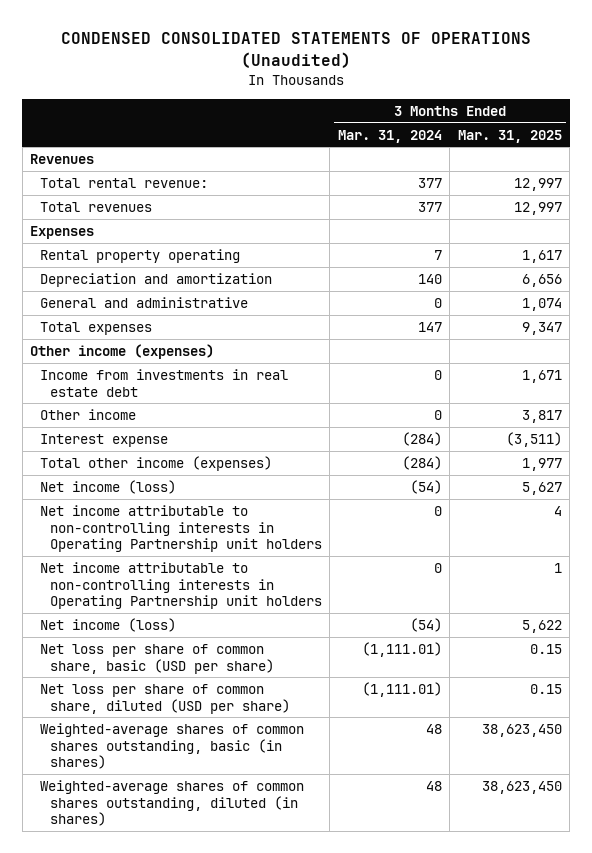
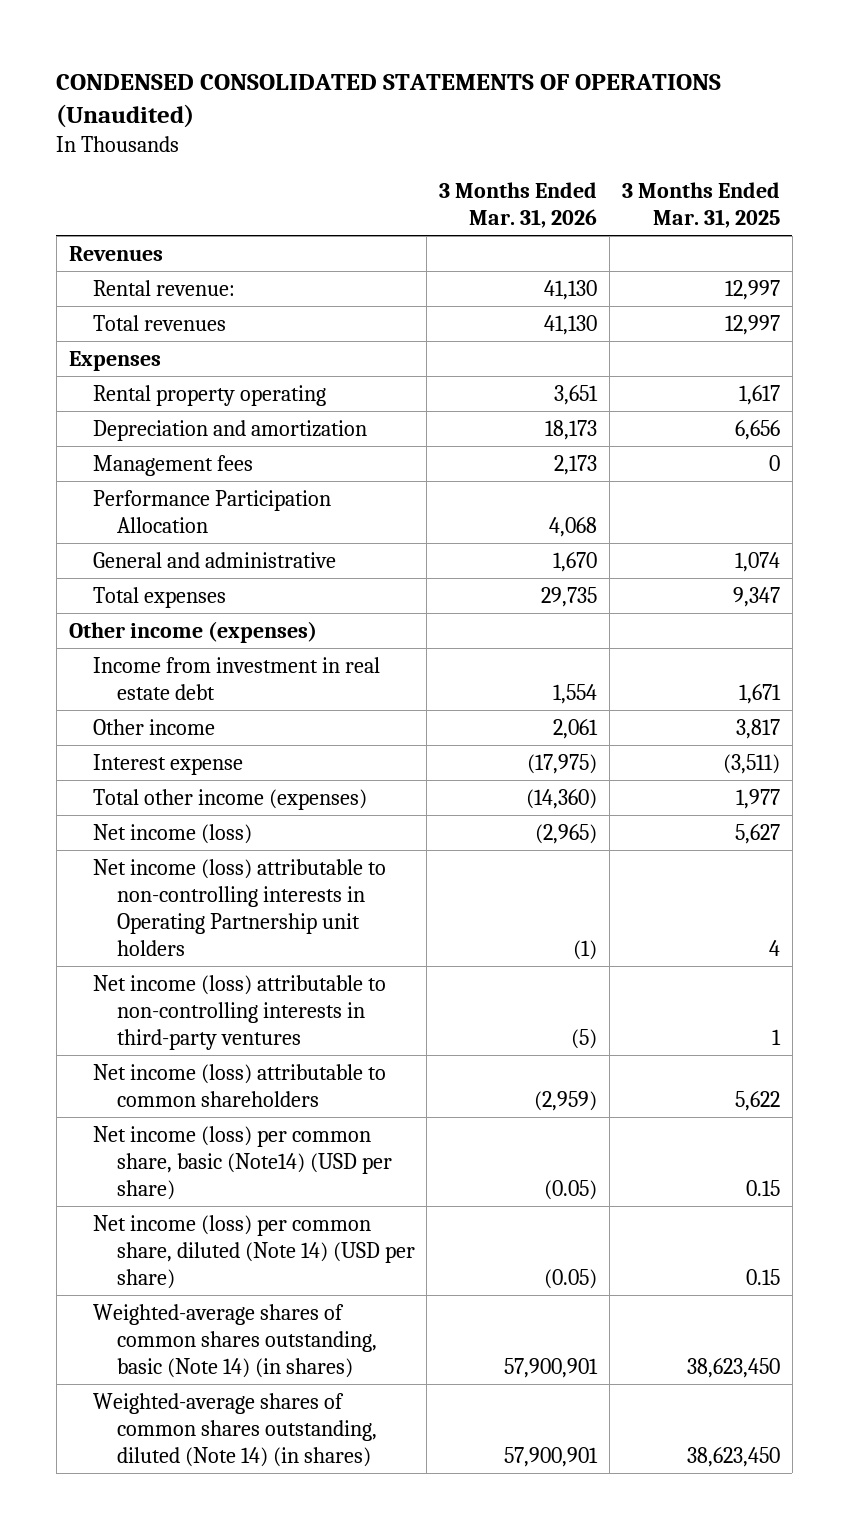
- | 3 Months Ended Mar. 31, 2024 | 3 Months Ended Mar. 31, 2025
+ | 3 Months Ended Mar. 31, 2026 | 3 Months Ended Mar. 31, 2025
- Total rental revenue: | 377 | 12,997
+ Rental revenue: | 41,130 | 12,997
+ Management fees | 2,173 | 0
+ Performance Participation Allocation | 4,068 |
- Income from investments in real estate debt | 0 | 1,671
+ Income from investment in real estate debt | 1,554 | 1,671
- Net income attributable to non-controlling interests in Operating Partnership unit holders | 0 | 4
- Net income attributable to non-controlling interests in Operating Partnership unit holders | 0 | 1
- Net income (loss) | (54) | 5,622
- Net loss per share of common share, basic (USD per share) | (1,111.01) | 0.15
- Net loss per share of common share, diluted (USD per share) | (1,111.01) | 0.15
- Weighted-average shares of common shares outstanding, basic (in shares) | 48 | 38,623,450
- Weighted-average shares of common shares outstanding, diluted (in shares) | 48 | 38,623,450
+ Net income (loss) attributable to non-controlling interests in Operating Partnership unit holders | (1) | 4
+ Net income (loss) attributable to non-controlling interests in third-party ventures | (5) | 1
+ Net income (loss) attributable to common shareholders | (2,959) | 5,622
+ Net income (loss) per common share, basic (Note14) (USD per share) | (0.05) | 0.15
+ Net income (loss) per common share, diluted (Note 14) (USD per share) | (0.05) | 0.15
+ Weighted-average shares of common shares outstanding, basic (Note 14) (in shares) | 57,900,901 | 38,623,450
+ Weighted-average shares of common shares outstanding, diluted (Note 14) (in shares) | 57,900,901 | 38,623,450

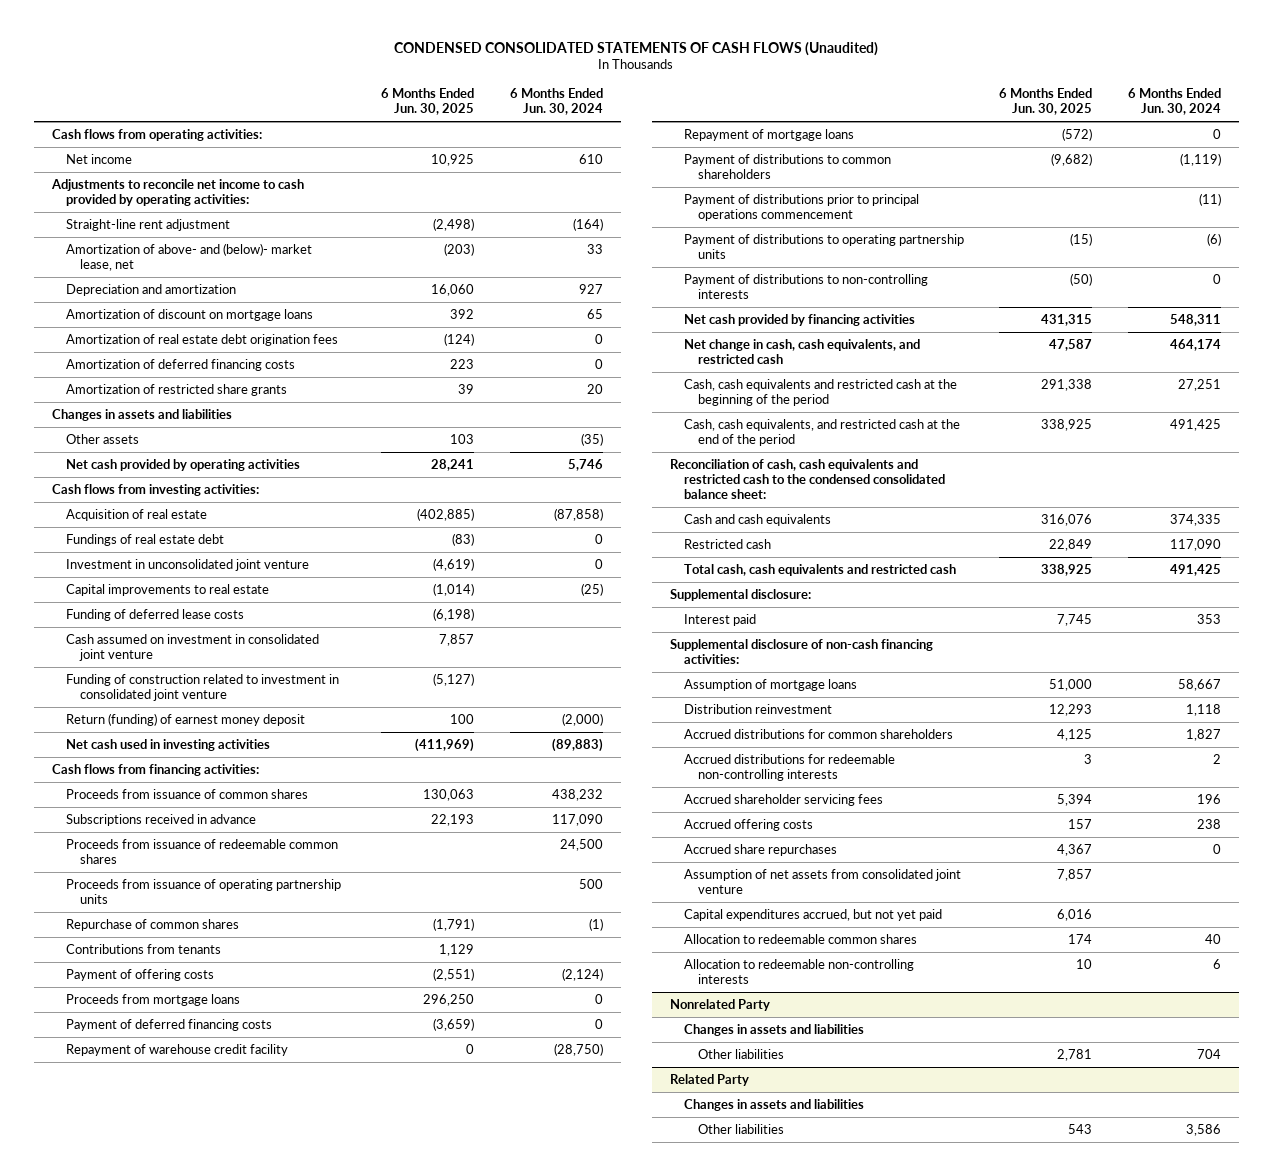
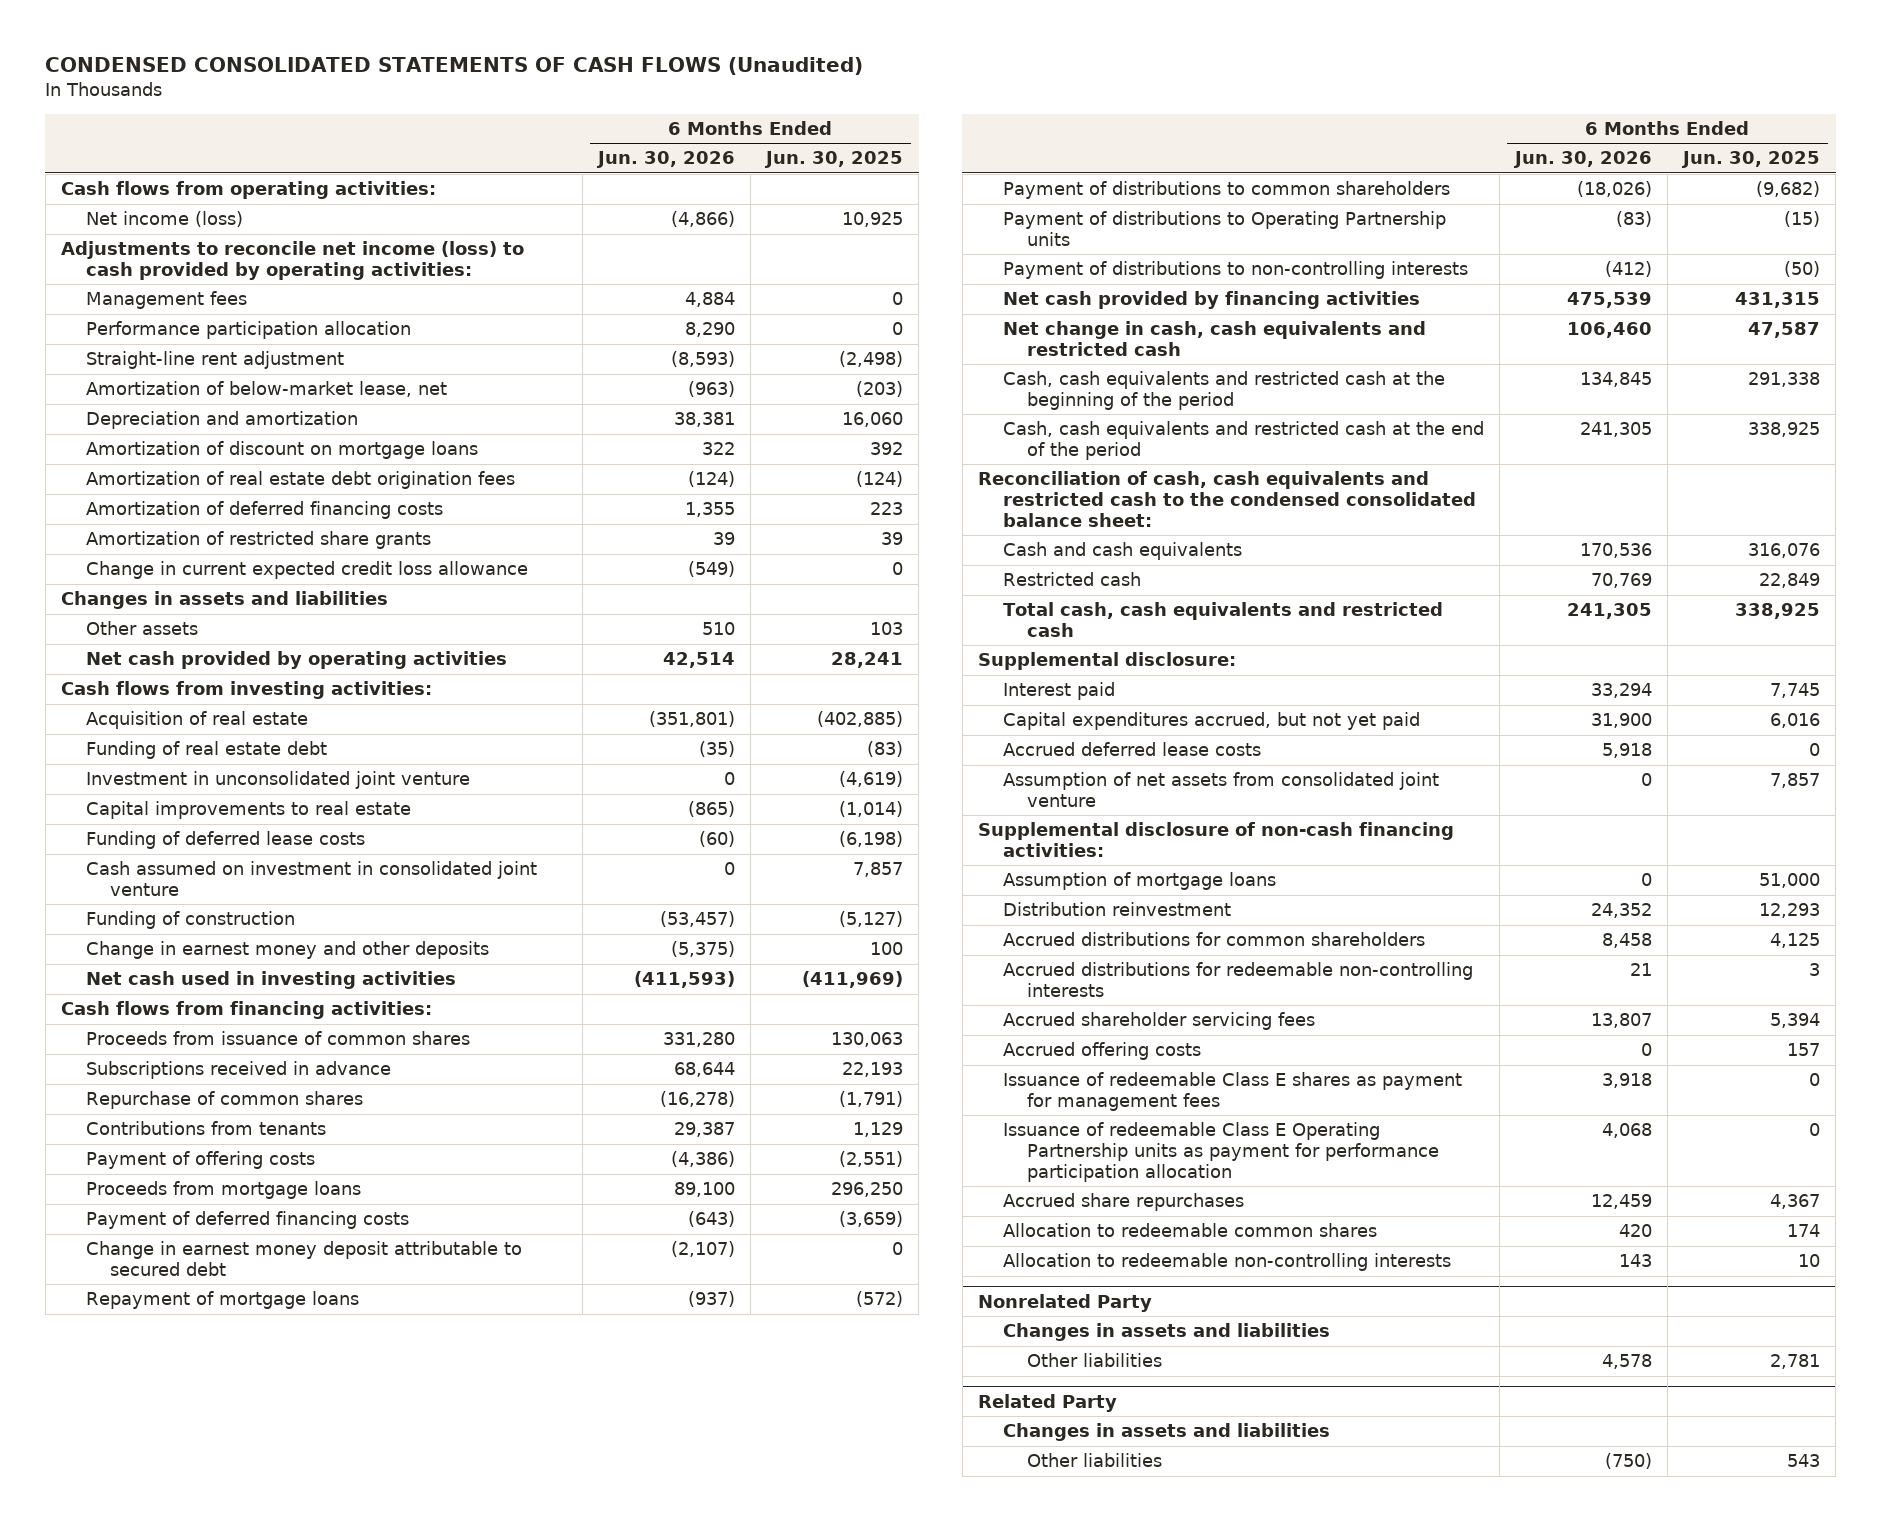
- | 6 Months Ended Jun. 30, 2025 | 6 Months Ended Jun. 30, 2024
+ | 6 Months Ended Jun. 30, 2026 | 6 Months Ended Jun. 30, 2025
- Net income | 10,925 | 610
- Adjustments to reconcile net income to cash provided by operating activities:
+ Net income (loss) | (4,866) | 10,925
+ Adjustments to reconcile net income (loss) to cash provided by operating activities:
+ Management fees | 4,884 | 0
+ Performance participation allocation | 8,290 | 0
- Amortization of above- and (below)- market lease, net | (203) | 33
+ Amortization of below-market lease, net | (963) | (203)
+ Change in current expected credit loss allowance | (549) | 0
- Fundings of real estate debt | (83) | 0
+ Funding of real estate debt | (35) | (83)
- Funding of construction related to investment in consolidated joint venture | (5,127) |
- Return (funding) of earnest money deposit | 100 | (2,000)
+ Funding of construction | (53,457) | (5,127)
+ Change in earnest money and other deposits | (5,375) | 100
- Proceeds from issuance of redeemable common shares | | 24,500
- Proceeds from issuance of operating partnership units | | 500
- Repayment of warehouse credit facility | 0 | (28,750)
+ Change in earnest money deposit attributable to secured debt | (2,107) | 0
- Payment of distributions prior to principal operations commencement | | (11)
- Payment of distributions to operating partnership units | (15) | (6)
+ Payment of distributions to Operating Partnership units | (83) | (15)
- Net change in cash, cash equivalents, and restricted cash | 47,587 | 464,174
+ Net change in cash, cash equivalents and restricted cash | 106,460 | 47,587
- Cash, cash equivalents, and restricted cash at the end of the period | 338,925 | 491,425
+ Cash, cash equivalents and restricted cash at the end of the period | 241,305 | 338,925
moved up: Capital expenditures accrued, but not yet paid | 31,900 | 6,016
+ Accrued deferred lease costs | 5,918 | 0
moved up: Assumption of net assets from consolidated joint venture | 0 | 7,857
+ Issuance of redeemable Class E shares as payment for management fees | 3,918 | 0
+ Issuance of redeemable Class E Operating Partnership units as payment for performance participation allocation | 4,068 | 0

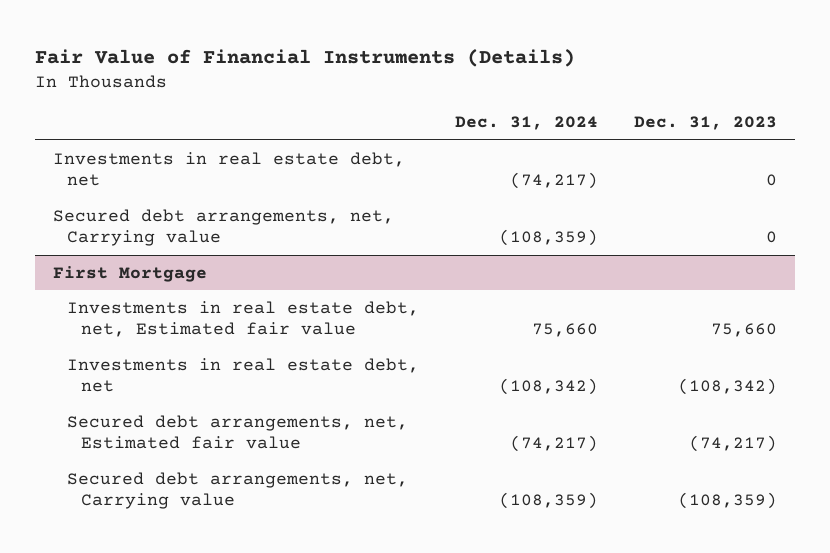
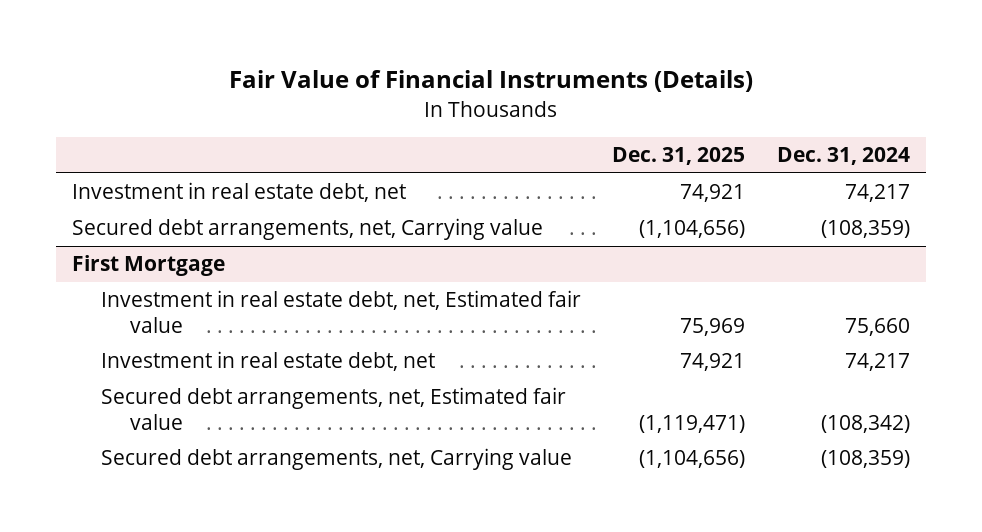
- | Dec. 31, 2024 | Dec. 31, 2023
+ | Dec. 31, 2025 | Dec. 31, 2024
- Investments in real estate debt, net | (74,217) | 0
+ Investment in real estate debt, net | 74,921 | 74,217
@ First Mortgage
- Investments in real estate debt, net, Estimated fair value | 75,660 | 75,660
- Investments in real estate debt, net | (108,342) | (108,342)
- Secured debt arrangements, net, Estimated fair value | (74,217) | (74,217)
+ Investment in real estate debt, net, Estimated fair value | 75,969 | 75,660
+ Investment in real estate debt, net | 74,921 | 74,217
+ Secured debt arrangements, net, Estimated fair value | (1,119,471) | (108,342)

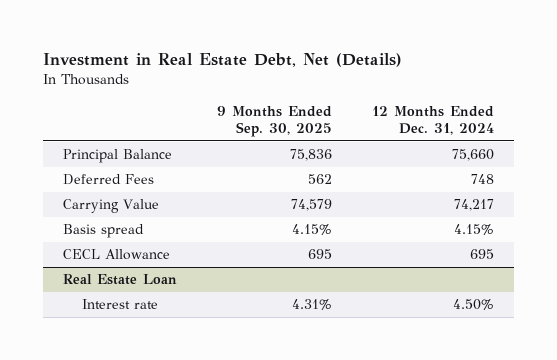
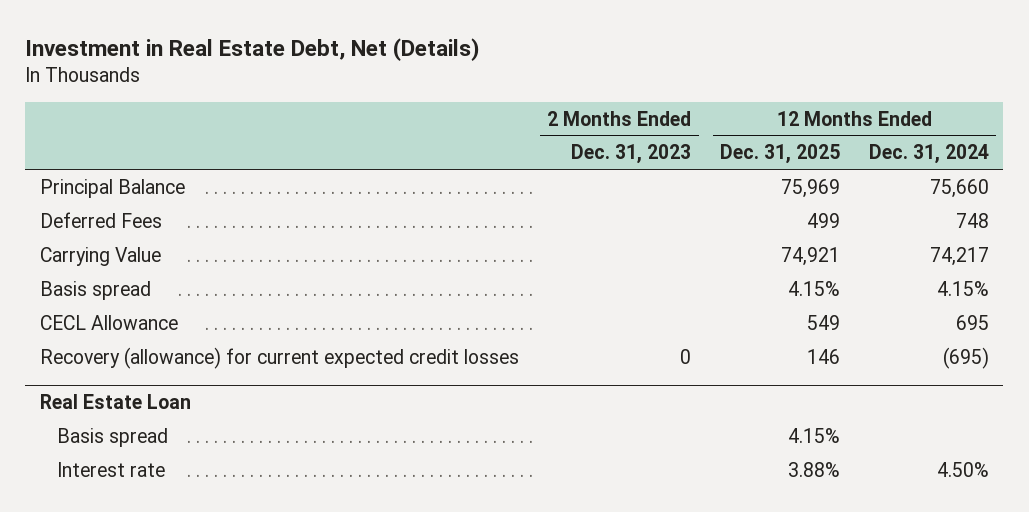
- | 9 Months Ended Sep. 30, 2025 | 12 Months Ended Dec. 31, 2024
+ | 2 Months Ended Dec. 31, 2023 | 12 Months Ended Dec. 31, 2025 | 12 Months Ended Dec. 31, 2024
+ Recovery (allowance) for current expected credit losses | 0 | 146 | (695)
@ Real Estate Loan
+ Basis spread | | 4.15% |

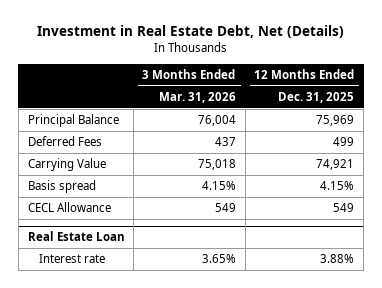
- | 2 Months Ended Dec. 31, 2023 | 12 Months Ended Dec. 31, 2025 | 12 Months Ended Dec. 31, 2024
+ | 3 Months Ended Mar. 31, 2026 | 12 Months Ended Dec. 31, 2025
- Recovery (allowance) for current expected credit losses | 0 | 146 | (695)
@ Real Estate Loan
- Basis spread | | 4.15% |

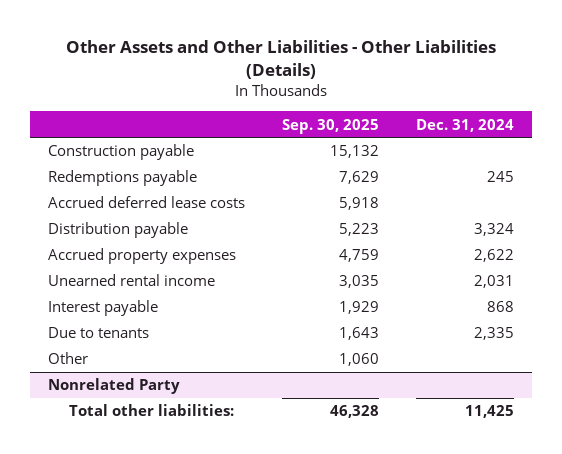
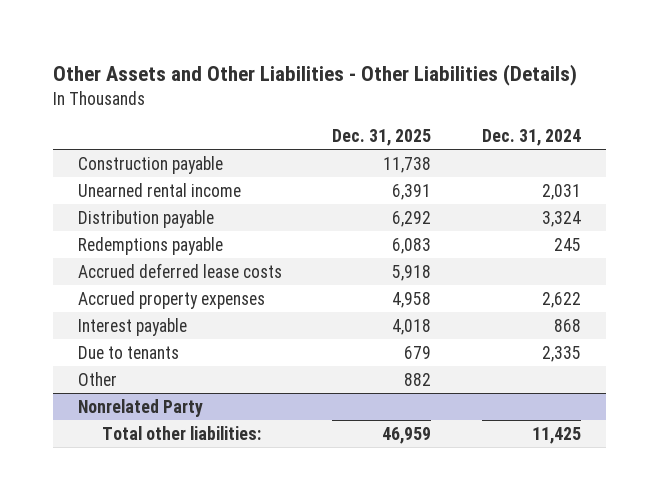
- | Sep. 30, 2025 | Dec. 31, 2024
+ | Dec. 31, 2025 | Dec. 31, 2024
moved up: Unearned rental income | 6,391 | 2,031
moved up: Distribution payable | 6,292 | 3,324

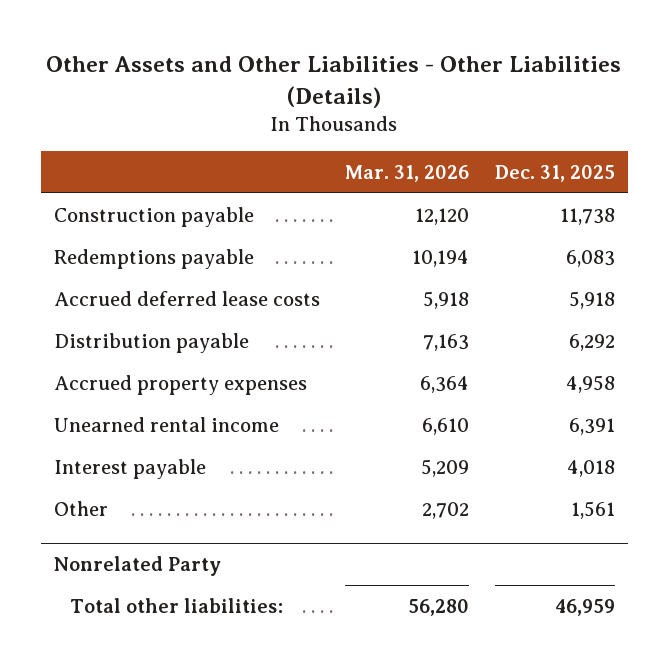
- | Dec. 31, 2025 | Dec. 31, 2024
+ | Mar. 31, 2026 | Dec. 31, 2025
moved down: Distribution payable | 7,163 | 6,292
moved down: Unearned rental income | 6,610 | 6,391
- Due to tenants | 679 | 2,335
- Other | 882 |
+ Other | 2,702 | 1,561

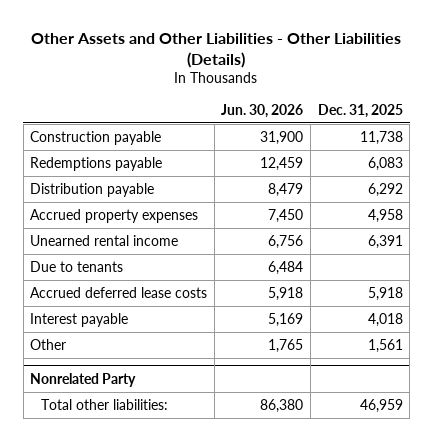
- | Mar. 31, 2026 | Dec. 31, 2025
+ | Jun. 30, 2026 | Dec. 31, 2025
+ Due to tenants | 6,484 |
moved down: Accrued deferred lease costs | 5,918 | 5,918

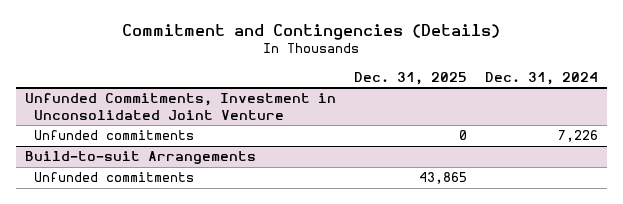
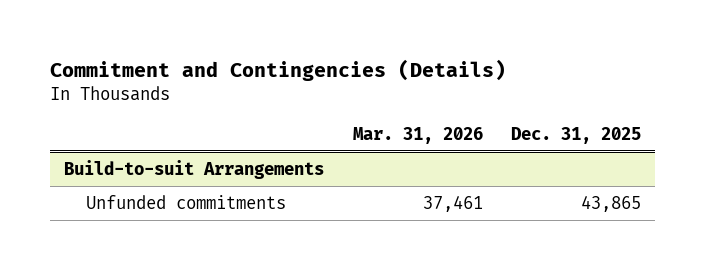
- | Dec. 31, 2025 | Dec. 31, 2024
+ | Mar. 31, 2026 | Dec. 31, 2025
- Unfunded Commitments, Investment in Unconsolidated Joint Venture
- Unfunded commitments | 0 | 7,226

